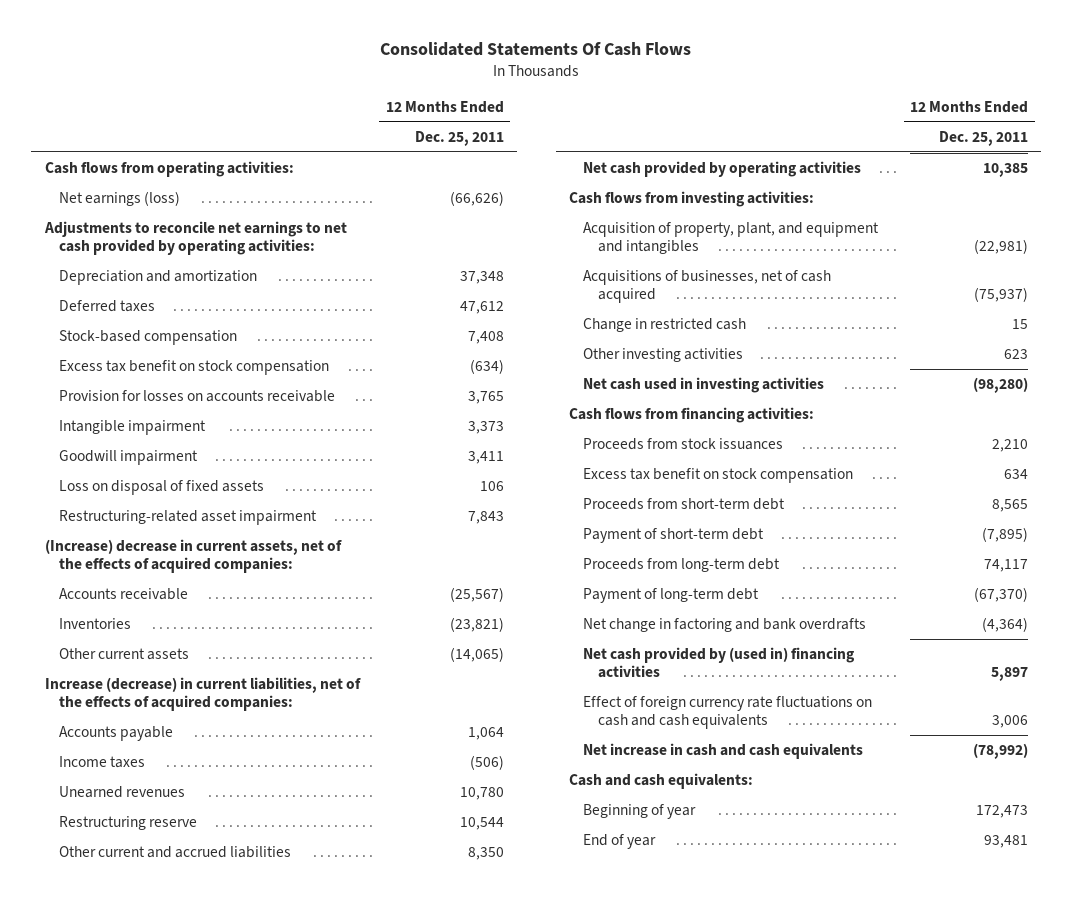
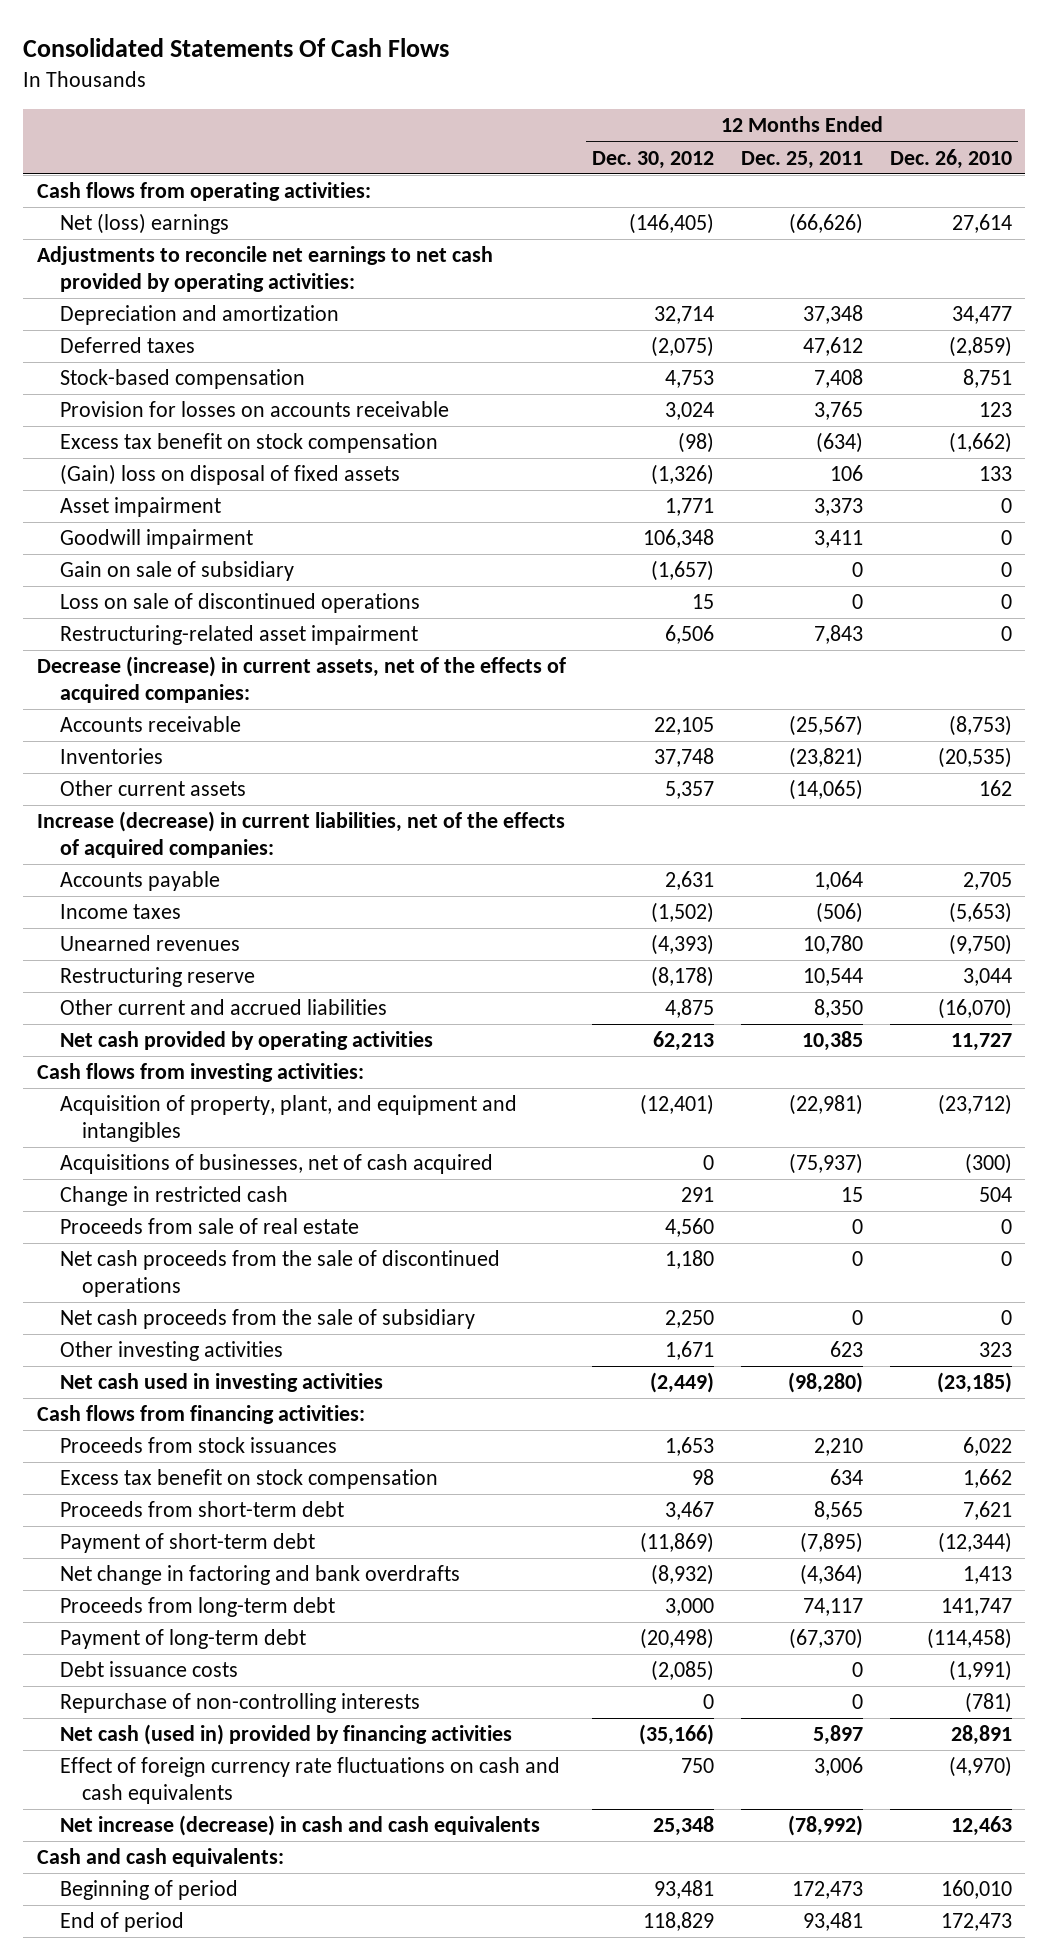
- | 12 Months Ended Dec. 25, 2011
+ | 12 Months Ended Dec. 30, 2012 | 12 Months Ended Dec. 25, 2011 | 12 Months Ended Dec. 26, 2010
- Net earnings (loss) | (66,626)
+ Net (loss) earnings | (146,405) | (66,626) | 27,614
- Intangible impairment | 3,373
moved down: Excess tax benefit on stock compensation | (98) | (634) | (1,662)
+ (Gain) loss on disposal of fixed assets | (1,326) | 106 | 133
+ Asset impairment | 1,771 | 3,373 | 0
- Loss on disposal of fixed assets | 106
+ Gain on sale of subsidiary | (1,657) | 0 | 0
+ Loss on sale of discontinued operations | 15 | 0 | 0
- (Increase) decrease in current assets, net of the effects of acquired companies:
+ Decrease (increase) in current assets, net of the effects of acquired companies:
+ Proceeds from sale of real estate | 4,560 | 0 | 0
+ Net cash proceeds from the sale of discontinued operations | 1,180 | 0 | 0
+ Net cash proceeds from the sale of subsidiary | 2,250 | 0 | 0
moved up: Net change in factoring and bank overdrafts | (8,932) | (4,364) | 1,413
- Net cash provided by (used in) financing activities | 5,897
+ Debt issuance costs | (2,085) | 0 | (1,991)
+ Repurchase of non-controlling interests | 0 | 0 | (781)
+ Net cash (used in) provided by financing activities | (35,166) | 5,897 | 28,891
- Net increase in cash and cash equivalents | (78,992)
+ Net increase (decrease) in cash and cash equivalents | 25,348 | (78,992) | 12,463
- Beginning of year | 172,473
- End of year | 93,481
+ Beginning of period | 93,481 | 172,473 | 160,010
+ End of period | 118,829 | 93,481 | 172,473

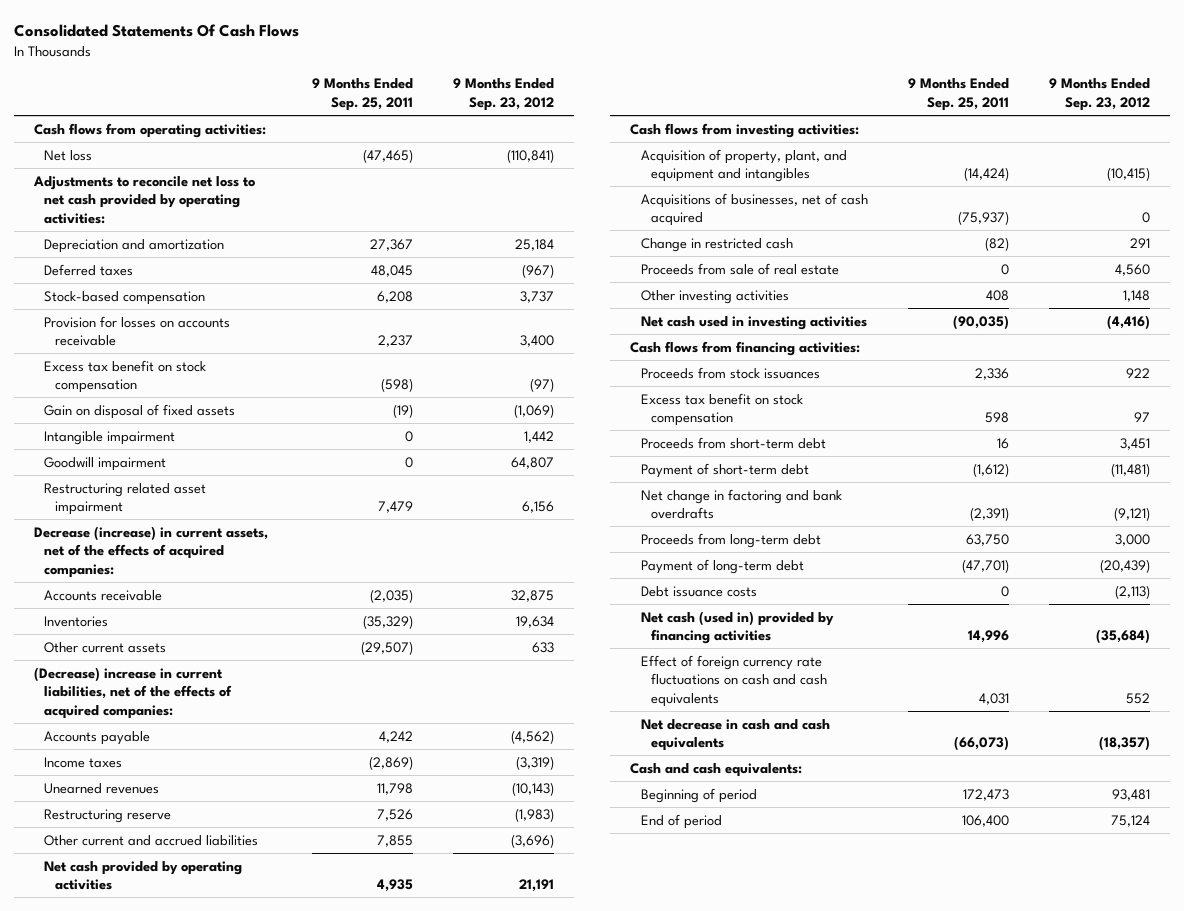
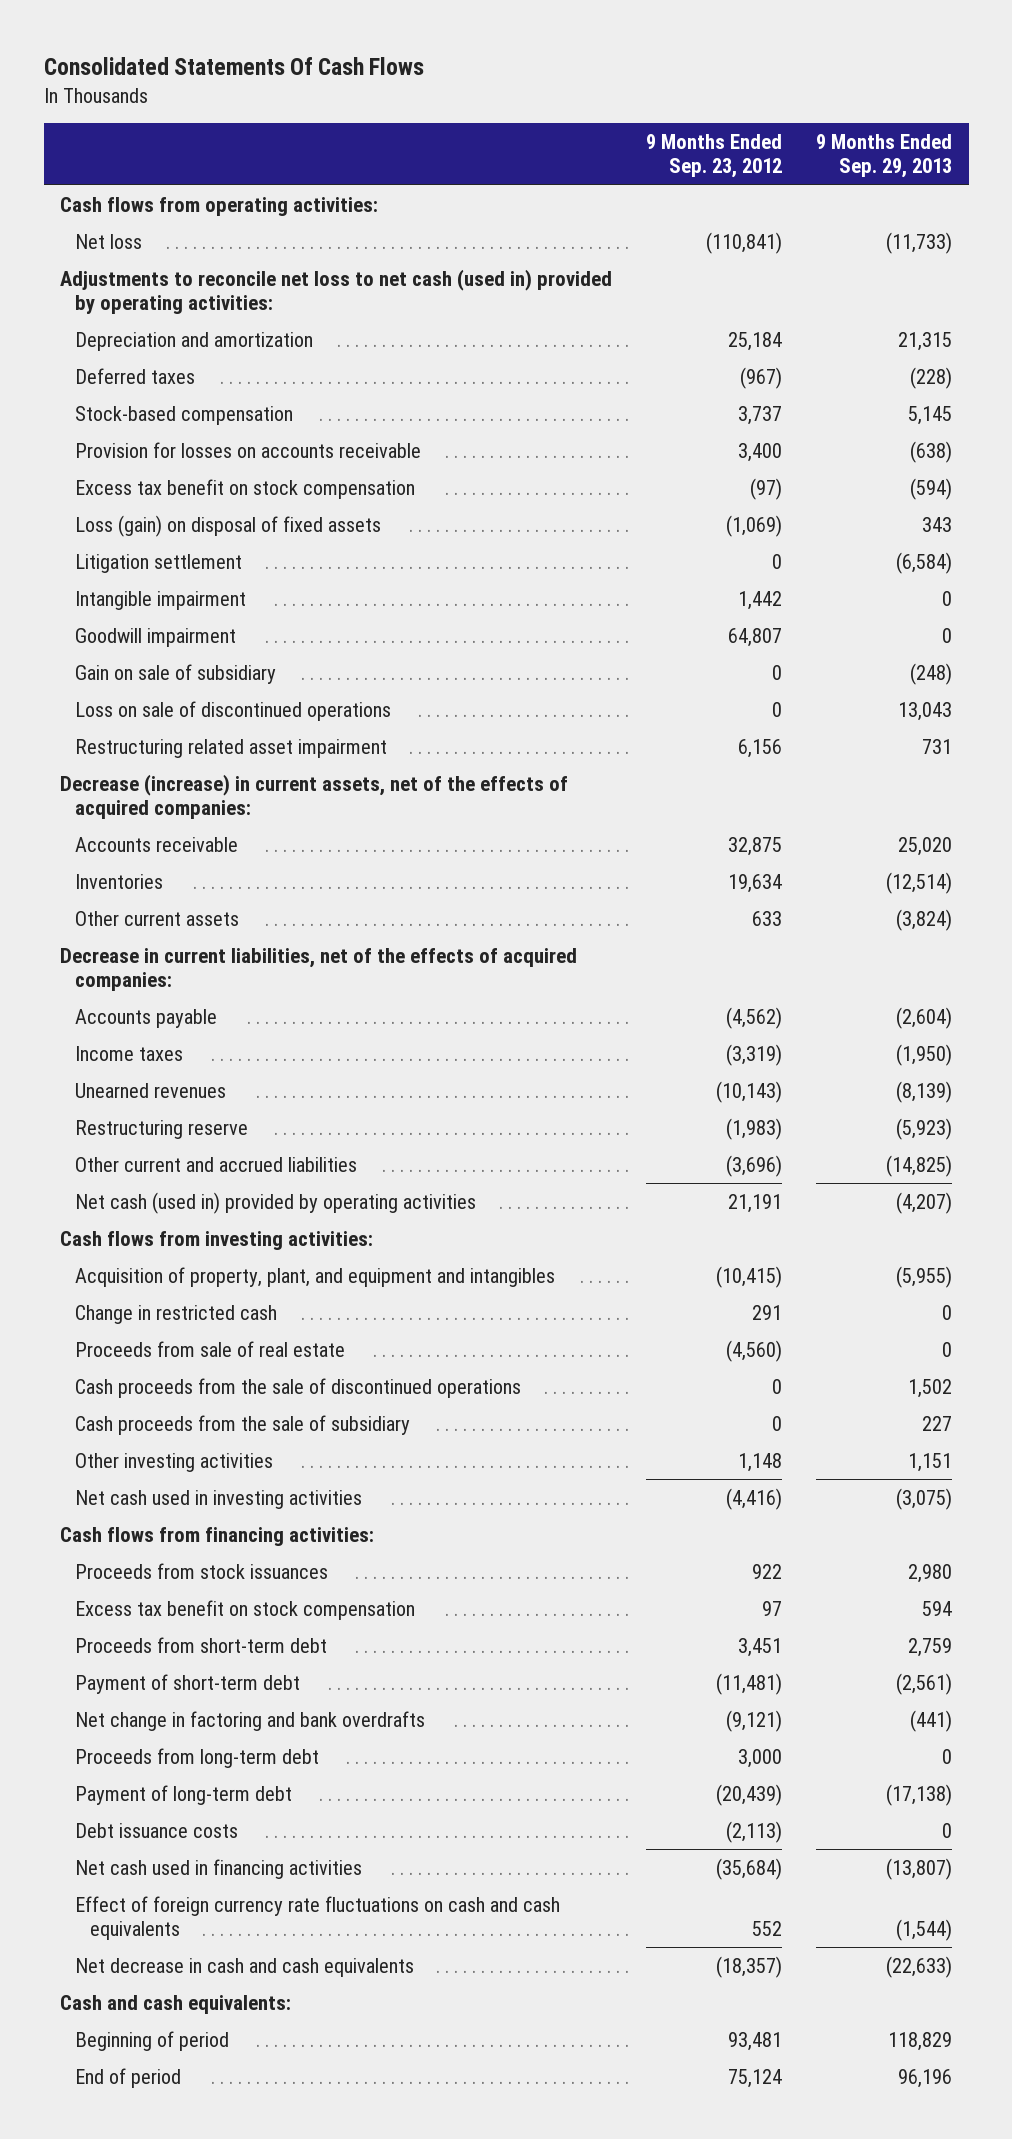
- | 9 Months Ended Sep. 25, 2011 | 9 Months Ended Sep. 23, 2012
+ | 9 Months Ended Sep. 23, 2012 | 9 Months Ended Sep. 29, 2013
- Adjustments to reconcile net loss to net cash provided by operating activities:
+ Adjustments to reconcile net loss to net cash (used in) provided by operating activities:
- Gain on disposal of fixed assets | (19) | (1,069)
+ Loss (gain) on disposal of fixed assets | (1,069) | 343
+ Litigation settlement | 0 | (6,584)
+ Gain on sale of subsidiary | 0 | (248)
+ Loss on sale of discontinued operations | 0 | 13,043
- (Decrease) increase in current liabilities, net of the effects of acquired companies:
+ Decrease in current liabilities, net of the effects of acquired companies:
- Net cash provided by operating activities | 4,935 | 21,191
+ Net cash (used in) provided by operating activities | 21,191 | (4,207)
- Acquisitions of businesses, net of cash acquired | (75,937) | 0
- Proceeds from sale of real estate | 0 | 4,560
+ Proceeds from sale of real estate | (4,560) | 0
+ Cash proceeds from the sale of discontinued operations | 0 | 1,502
+ Cash proceeds from the sale of subsidiary | 0 | 227
- Net cash (used in) provided by financing activities | 14,996 | (35,684)
+ Net cash used in financing activities | (35,684) | (13,807)

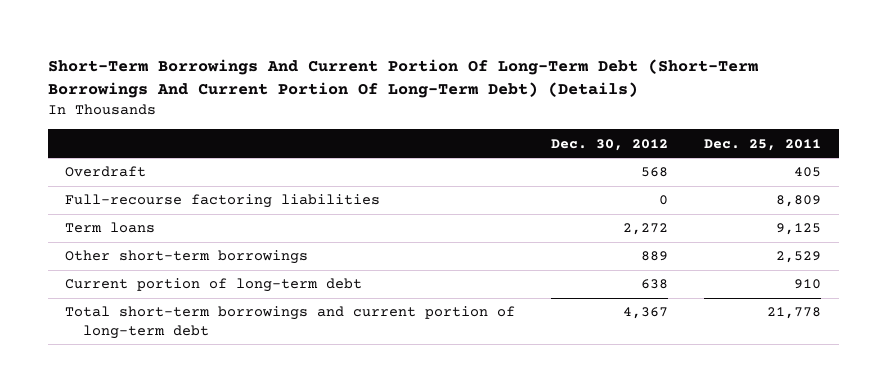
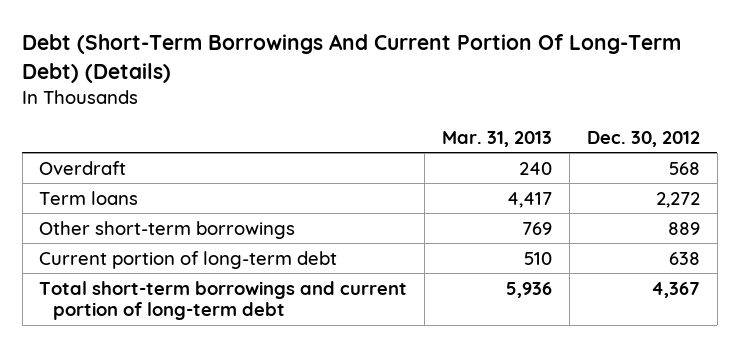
- Short-Term Borrowings And Current Portion Of Long-Term Debt (Short-Term Borrowings And Current Portion Of Long-Term Debt) (Details)
+ Debt (Short-Term Borrowings And Current Portion Of Long-Term Debt) (Details)
- | Dec. 30, 2012 | Dec. 25, 2011
+ | Mar. 31, 2013 | Dec. 30, 2012
- Full-recourse factoring liabilities | 0 | 8,809

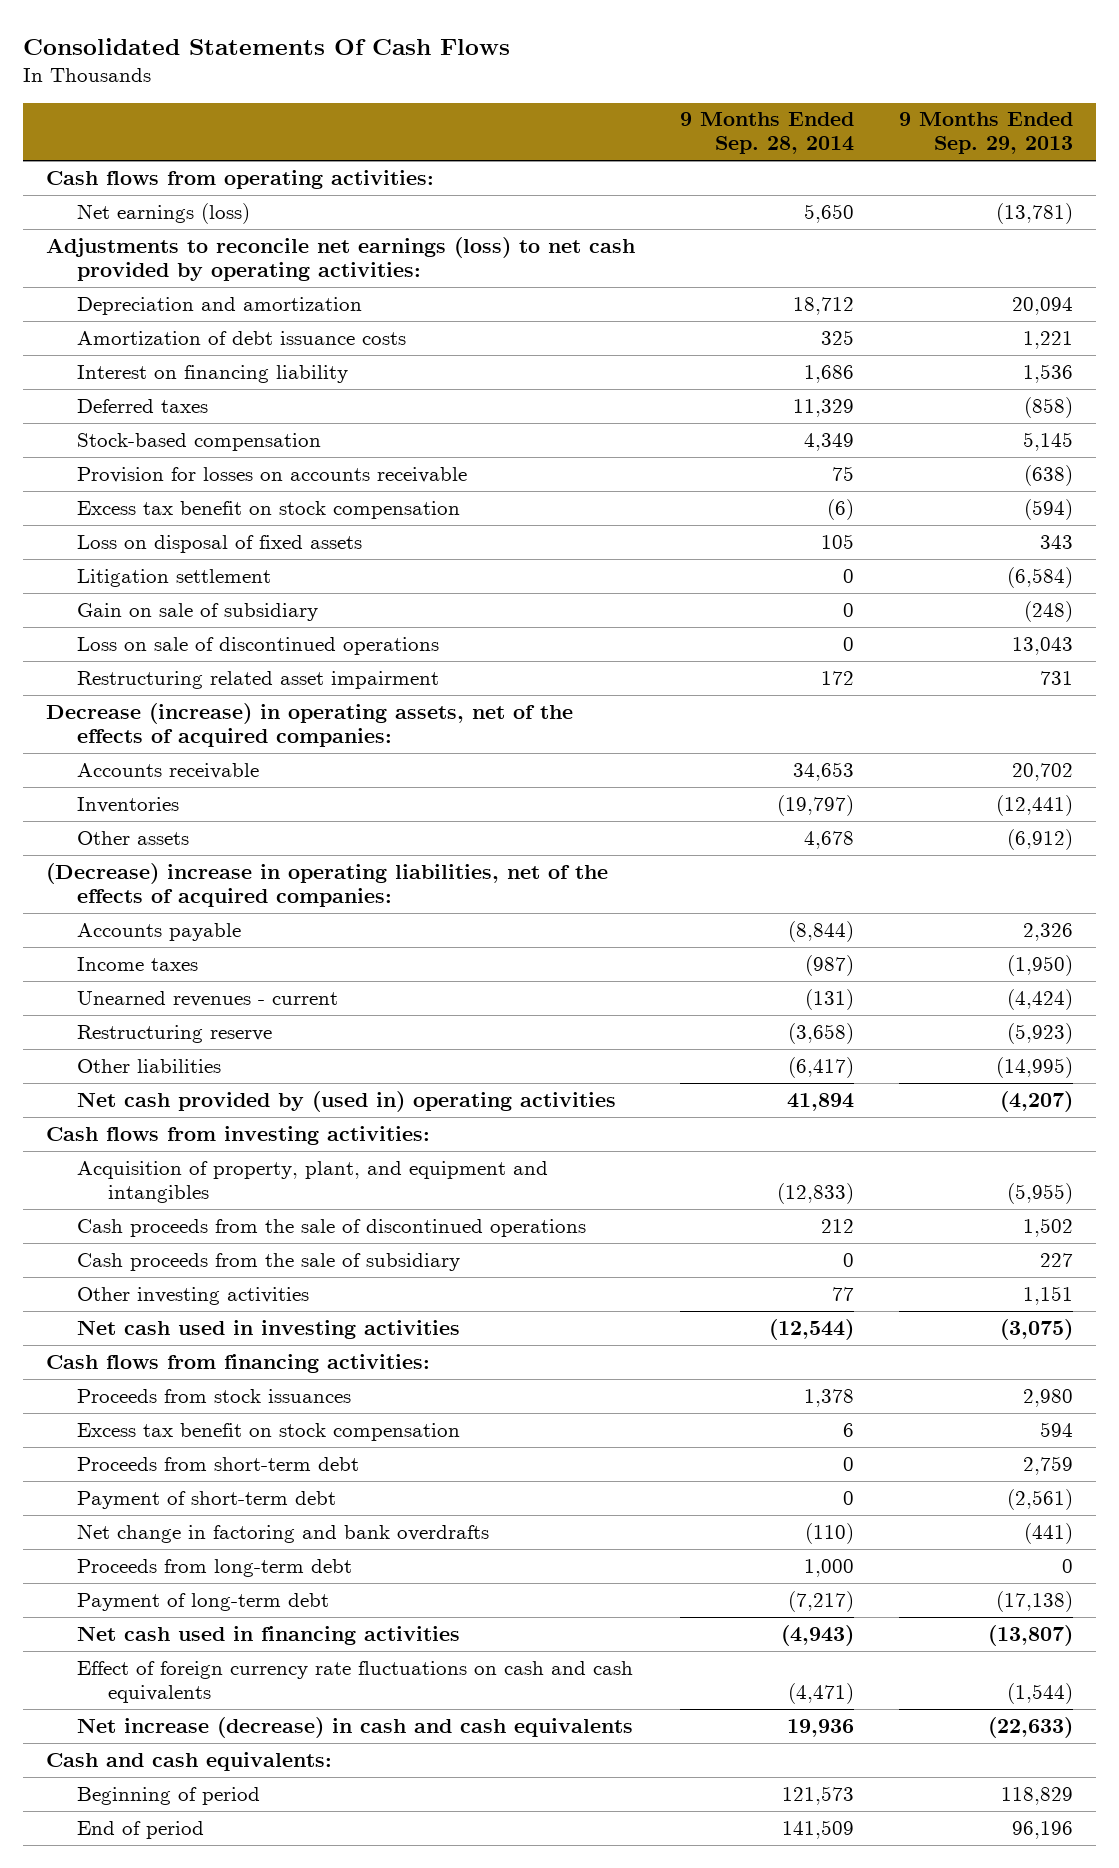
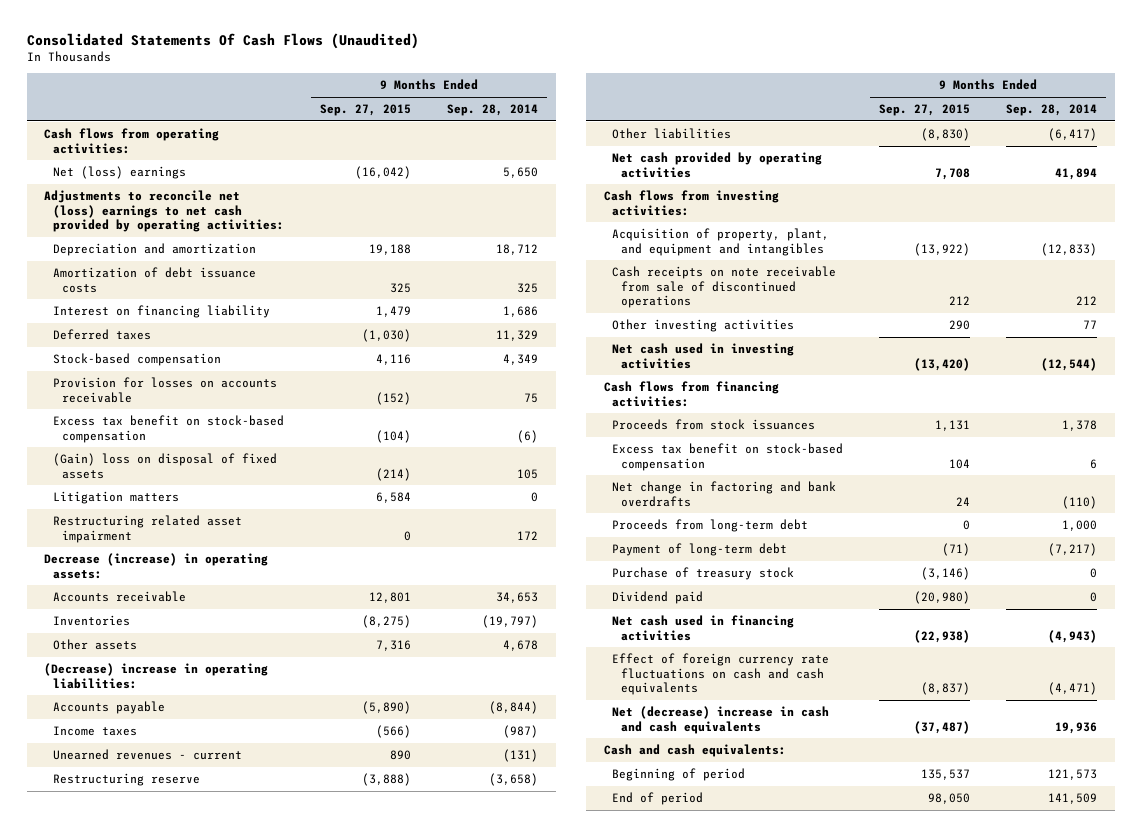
- Consolidated Statements Of Cash Flows
+ Consolidated Statements Of Cash Flows (Unaudited)
- | 9 Months Ended Sep. 28, 2014 | 9 Months Ended Sep. 29, 2013
+ | 9 Months Ended Sep. 27, 2015 | 9 Months Ended Sep. 28, 2014
- Net earnings (loss) | 5,650 | (13,781)
- Adjustments to reconcile net earnings (loss) to net cash provided by operating activities:
+ Net (loss) earnings | (16,042) | 5,650
+ Adjustments to reconcile net (loss) earnings to net cash provided by operating activities:
- Excess tax benefit on stock compensation | (6) | (594)
- Loss on disposal of fixed assets | 105 | 343
- Litigation settlement | 0 | (6,584)
- Gain on sale of subsidiary | 0 | (248)
- Loss on sale of discontinued operations | 0 | 13,043
+ Excess tax benefit on stock-based compensation | (104) | (6)
+ (Gain) loss on disposal of fixed assets | (214) | 105
+ Litigation matters | 6,584 | 0
- Decrease (increase) in operating assets, net of the effects of acquired companies:
+ Decrease (increase) in operating assets:
- (Decrease) increase in operating liabilities, net of the effects of acquired companies:
+ (Decrease) increase in operating liabilities:
- Net cash provided by (used in) operating activities | 41,894 | (4,207)
+ Net cash provided by operating activities | 7,708 | 41,894
- Cash proceeds from the sale of discontinued operations | 212 | 1,502
- Cash proceeds from the sale of subsidiary | 0 | 227
+ Cash receipts on note receivable from sale of discontinued operations | 212 | 212
- Excess tax benefit on stock compensation | 6 | 594
- Proceeds from short-term debt | 0 | 2,759
- Payment of short-term debt | 0 | (2,561)
+ Excess tax benefit on stock-based compensation | 104 | 6
+ Purchase of treasury stock | (3,146) | 0
+ Dividend paid | (20,980) | 0
- Net increase (decrease) in cash and cash equivalents | 19,936 | (22,633)
+ Net (decrease) increase in cash and cash equivalents | (37,487) | 19,936

